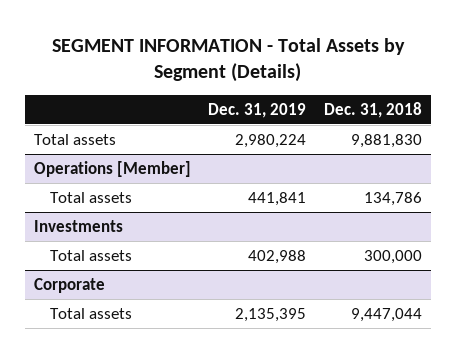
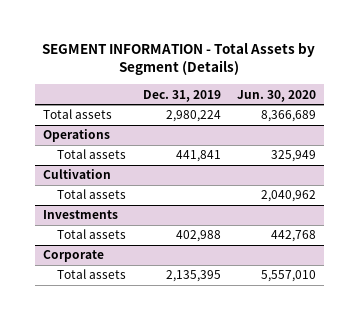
- | Dec. 31, 2019 | Dec. 31, 2018
+ | Dec. 31, 2019 | Jun. 30, 2020
- Operations [Member]
+ Operations
+ Cultivation
+ Total assets | | 2,040,962

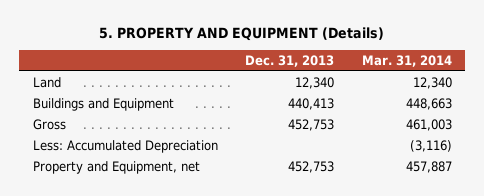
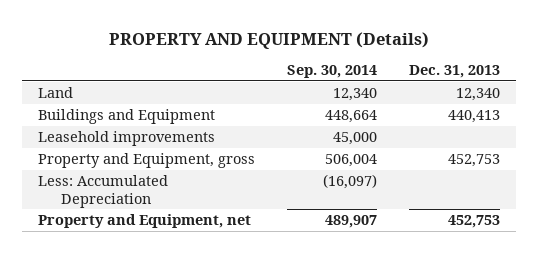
- 5. PROPERTY AND EQUIPMENT (Details)
+ PROPERTY AND EQUIPMENT (Details)
- | Dec. 31, 2013 | Mar. 31, 2014
+ | Sep. 30, 2014 | Dec. 31, 2013
- Gross | 452,753 | 461,003
+ Leasehold improvements | 45,000 |
+ Property and Equipment, gross | 506,004 | 452,753

